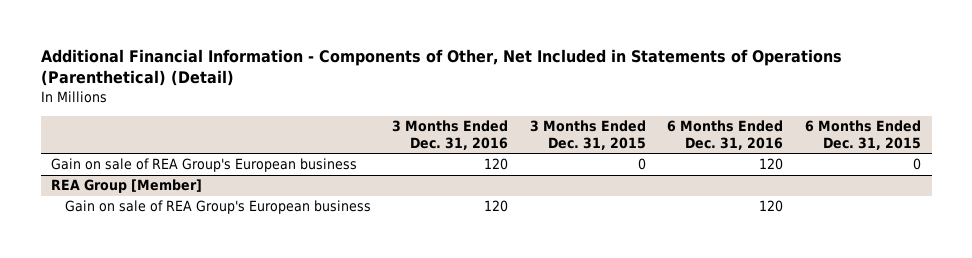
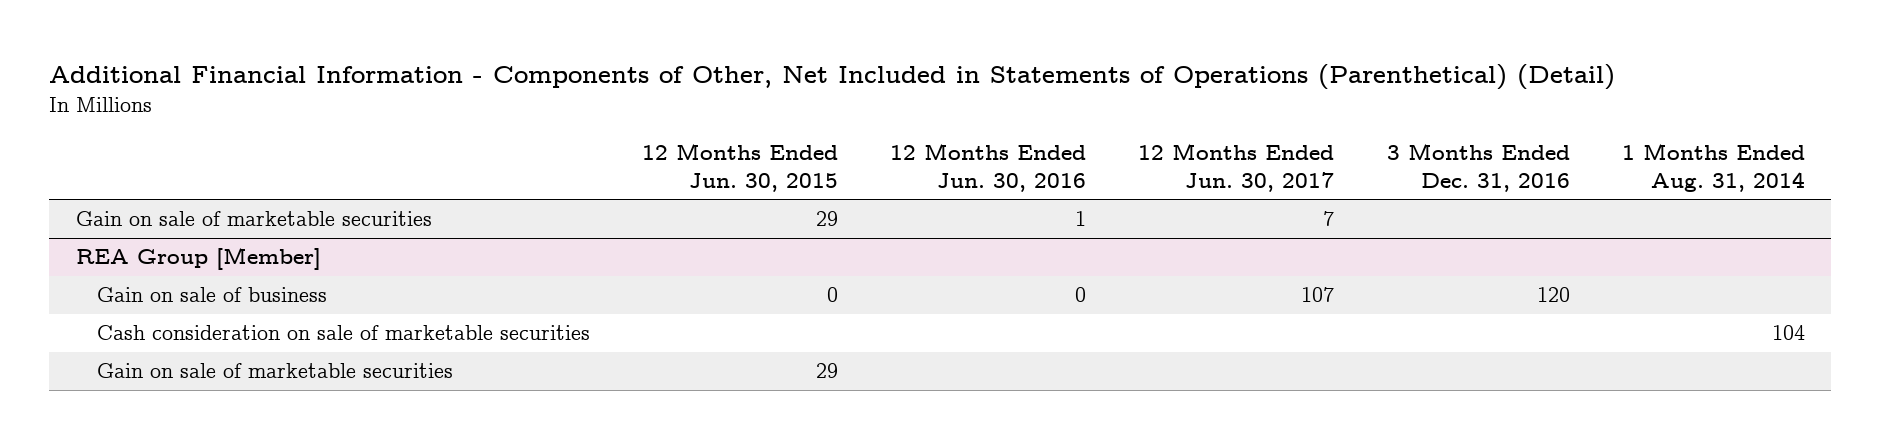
- | 3 Months Ended Dec. 31, 2016 | 3 Months Ended Dec. 31, 2015 | 6 Months Ended Dec. 31, 2016 | 6 Months Ended Dec. 31, 2015
+ | 12 Months Ended Jun. 30, 2015 | 12 Months Ended Jun. 30, 2016 | 12 Months Ended Jun. 30, 2017 | 3 Months Ended Dec. 31, 2016 | 1 Months Ended Aug. 31, 2014
- Gain on sale of REA Group's European business | 120 | 0 | 120 | 0
+ Gain on sale of marketable securities | 29 | 1 | 7 | |
@ REA Group [Member]
- Gain on sale of REA Group's European business | 120 | | 120 |
+ Gain on sale of business | 0 | 0 | 107 | 120 |
+ Cash consideration on sale of marketable securities | | | | | 104
+ Gain on sale of marketable securities | 29 | | | |

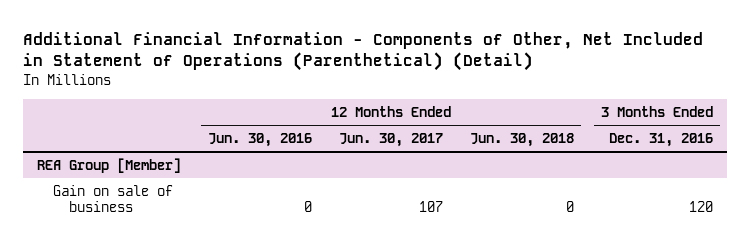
- Additional Financial Information - Components of Other, Net Included in Statements of Operations (Parenthetical) (Detail)
+ Additional Financial Information - Components of Other, Net Included in Statement of Operations (Parenthetical) (Detail)
- | 12 Months Ended Jun. 30, 2015 | 12 Months Ended Jun. 30, 2016 | 12 Months Ended Jun. 30, 2017 | 3 Months Ended Dec. 31, 2016 | 1 Months Ended Aug. 31, 2014
+ | 12 Months Ended Jun. 30, 2016 | 12 Months Ended Jun. 30, 2017 | 12 Months Ended Jun. 30, 2018 | 3 Months Ended Dec. 31, 2016
- Gain on sale of marketable securities | 29 | 1 | 7 | |
@ REA Group [Member]
- Cash consideration on sale of marketable securities | | | | | 104
- Gain on sale of marketable securities | 29 | | | |

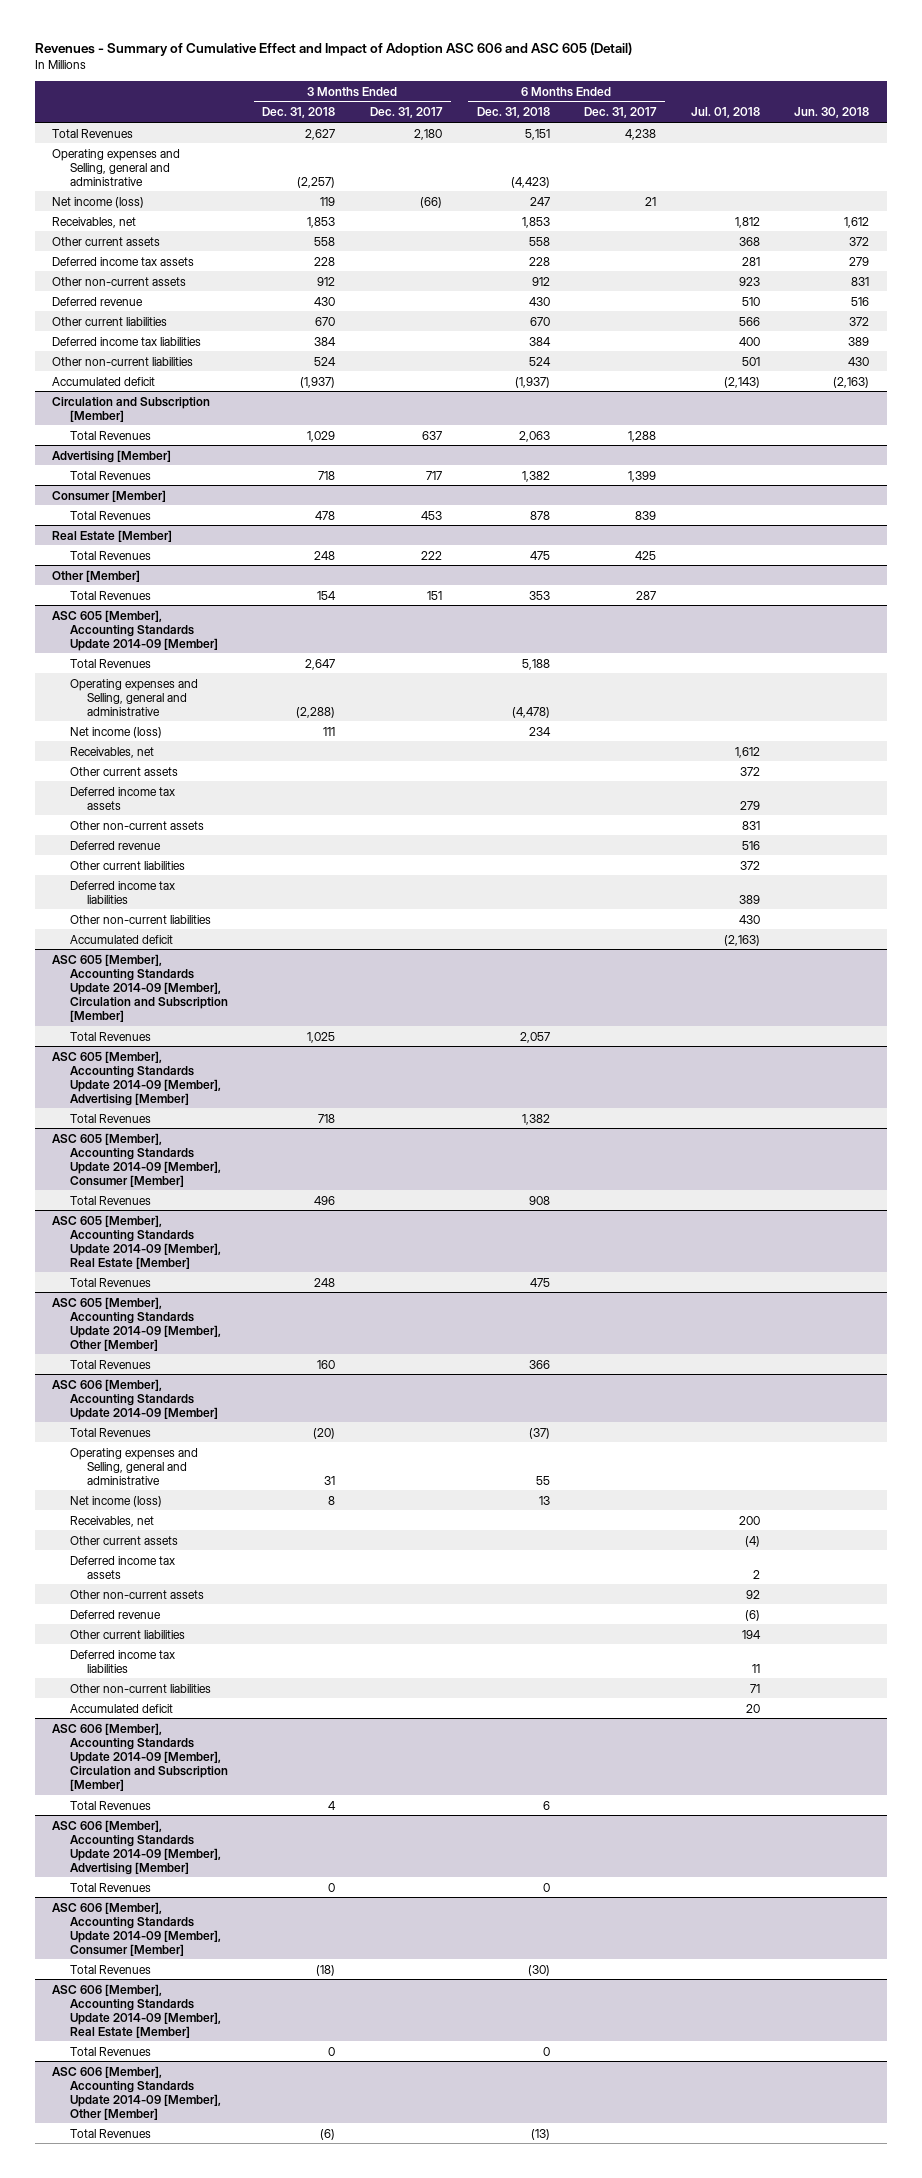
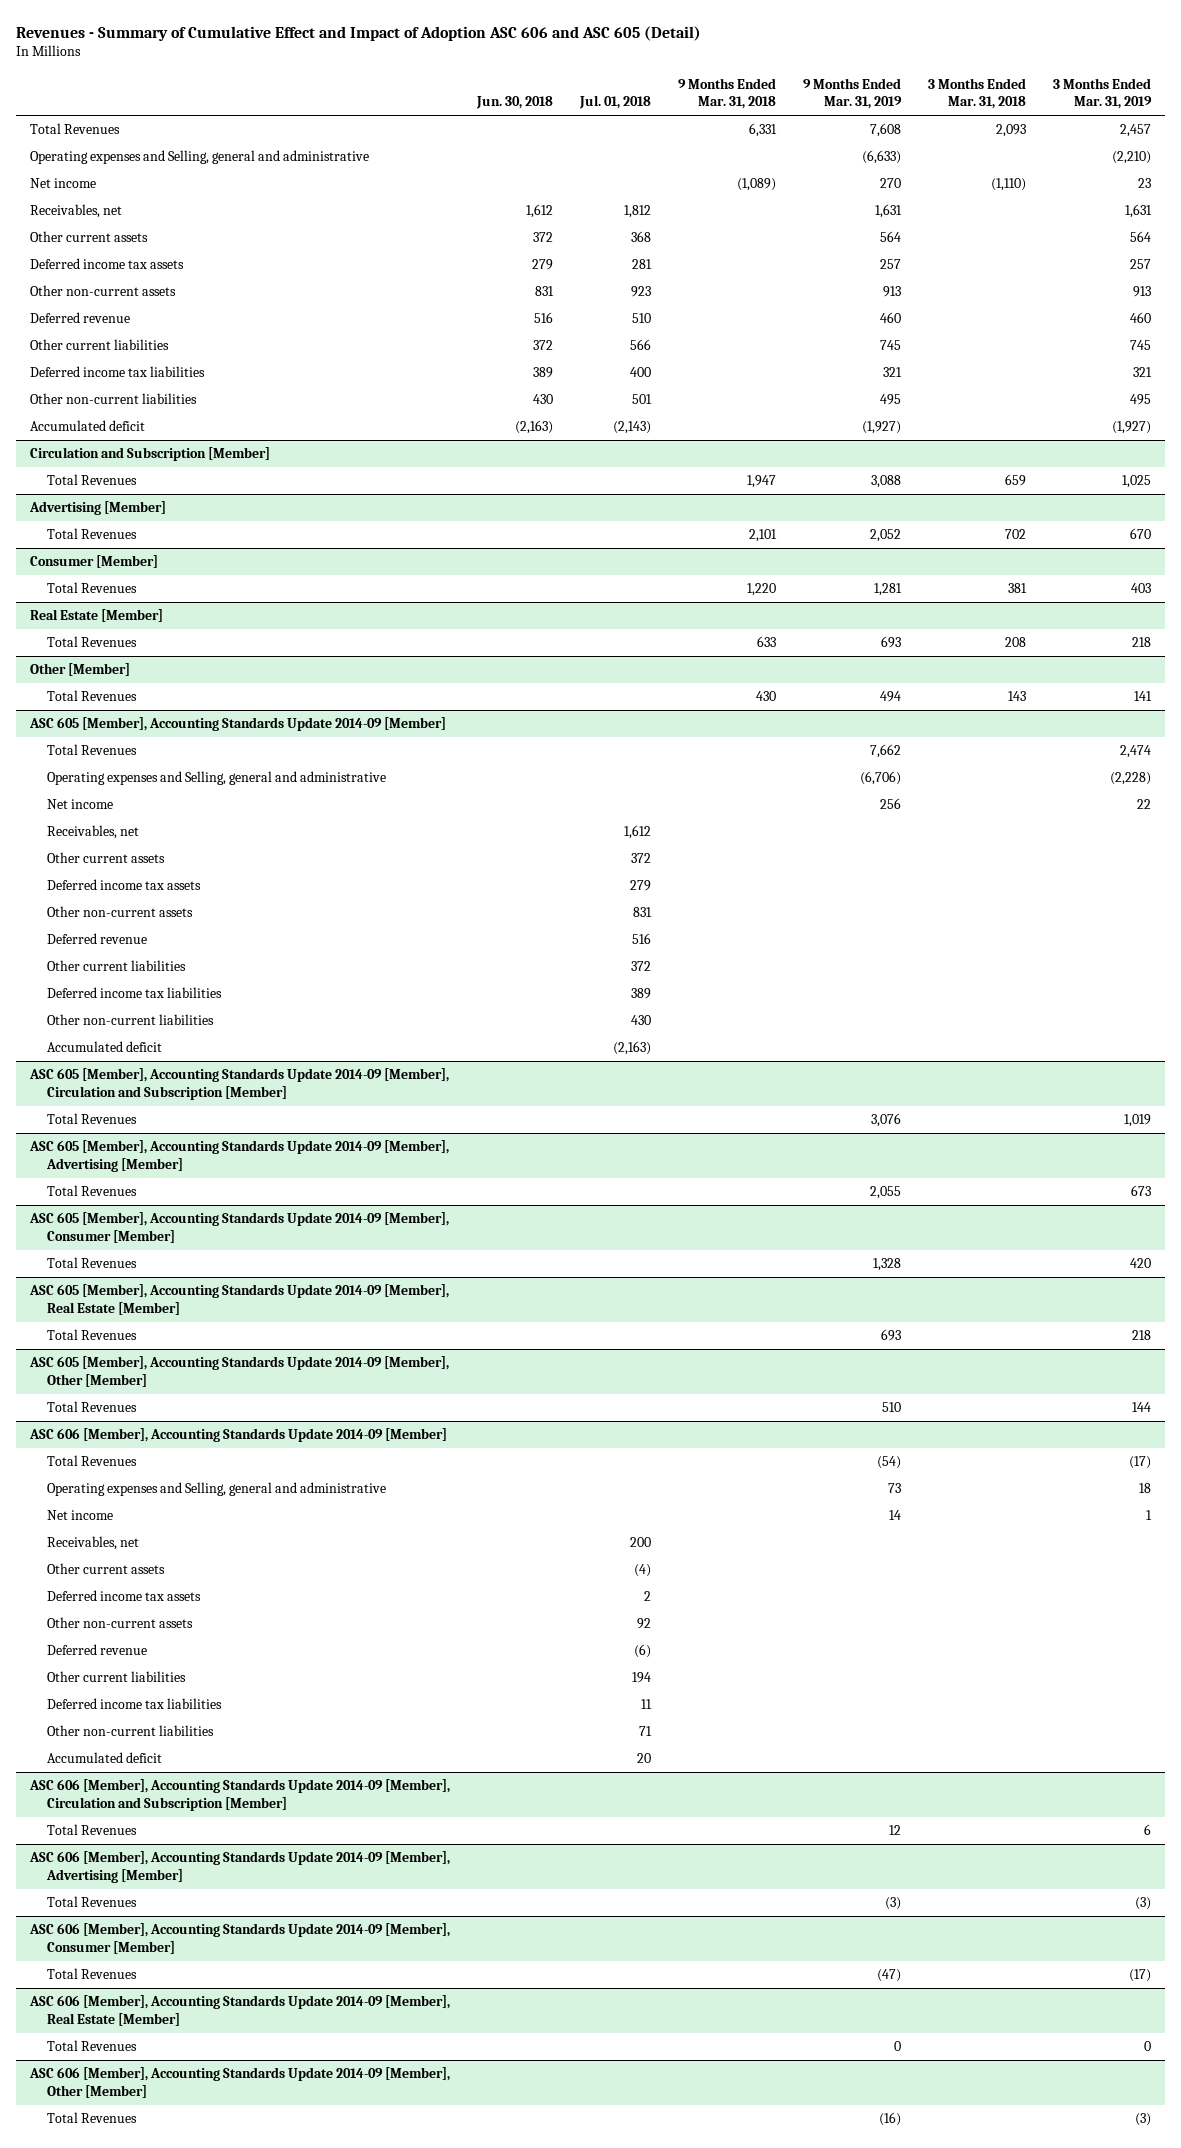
- | 3 Months Ended Dec. 31, 2018 | 3 Months Ended Dec. 31, 2017 | 6 Months Ended Dec. 31, 2018 | 6 Months Ended Dec. 31, 2017 | Jul. 01, 2018 | Jun. 30, 2018
+ | Jun. 30, 2018 | Jul. 01, 2018 | 9 Months Ended Mar. 31, 2018 | 9 Months Ended Mar. 31, 2019 | 3 Months Ended Mar. 31, 2018 | 3 Months Ended Mar. 31, 2019
- Net income (loss) | 119 | (66) | 247 | 21 | |
+ Net income | | | (1,089) | 270 | (1,110) | 23
@ ASC 605 [Member], Accounting Standards Update 2014-09 [Member]
- Net income (loss) | 111 | | 234 | | |
+ Net income | | | | 256 | | 22
@ ASC 606 [Member], Accounting Standards Update 2014-09 [Member]
- Net income (loss) | 8 | | 13 | | |
+ Net income | | | | 14 | | 1

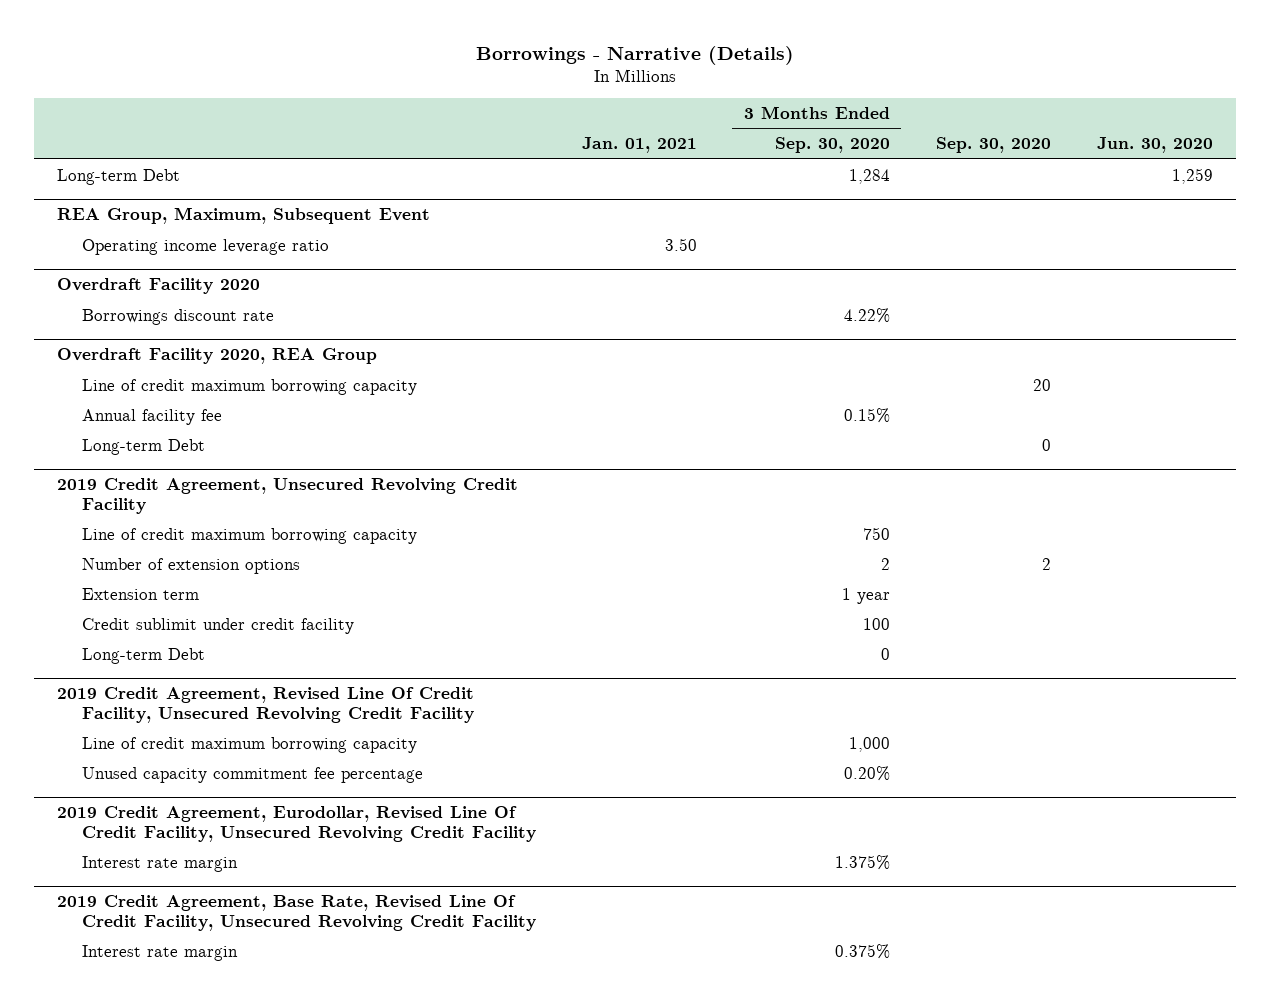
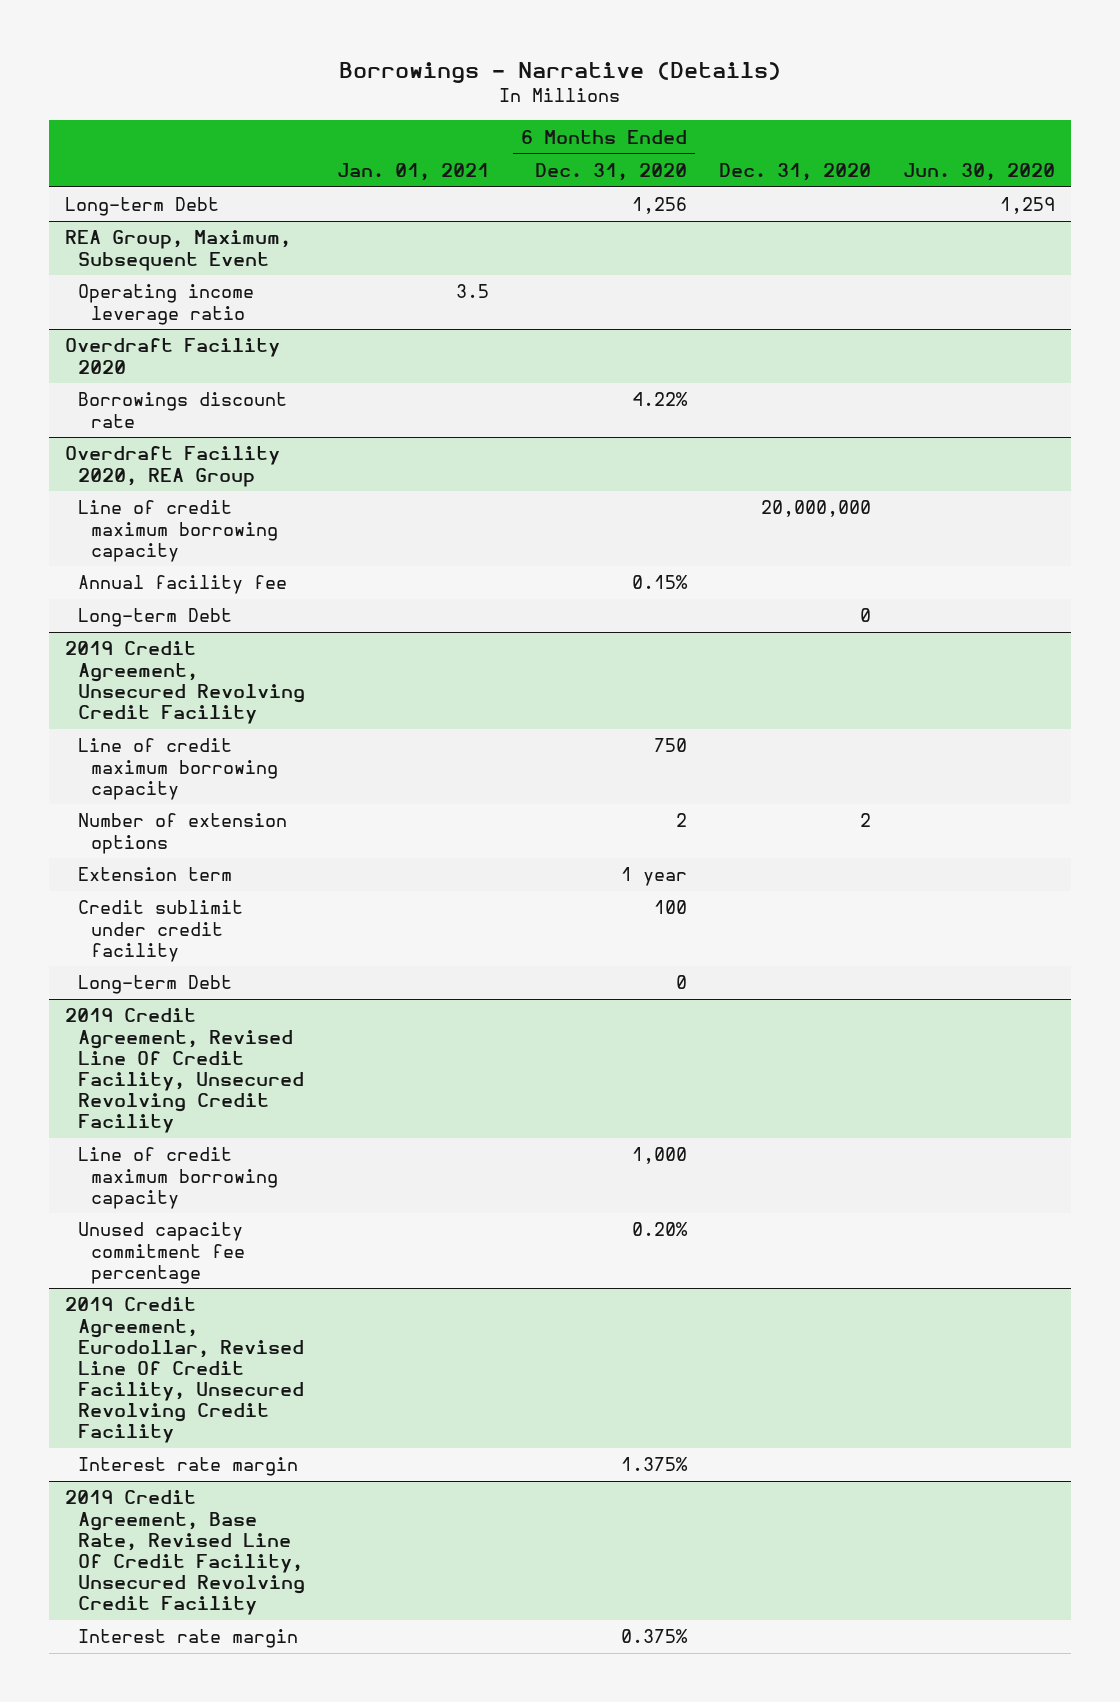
- | Jan. 01, 2021 | 3 Months Ended Sep. 30, 2020 | Sep. 30, 2020 | Jun. 30, 2020
+ | Jan. 01, 2021 | 6 Months Ended Dec. 31, 2020 | Dec. 31, 2020 | Jun. 30, 2020
@ REA Group, Maximum, Subsequent Event
- Operating income leverage ratio | 3.50 | | |
+ Operating income leverage ratio | 3.5 | | |

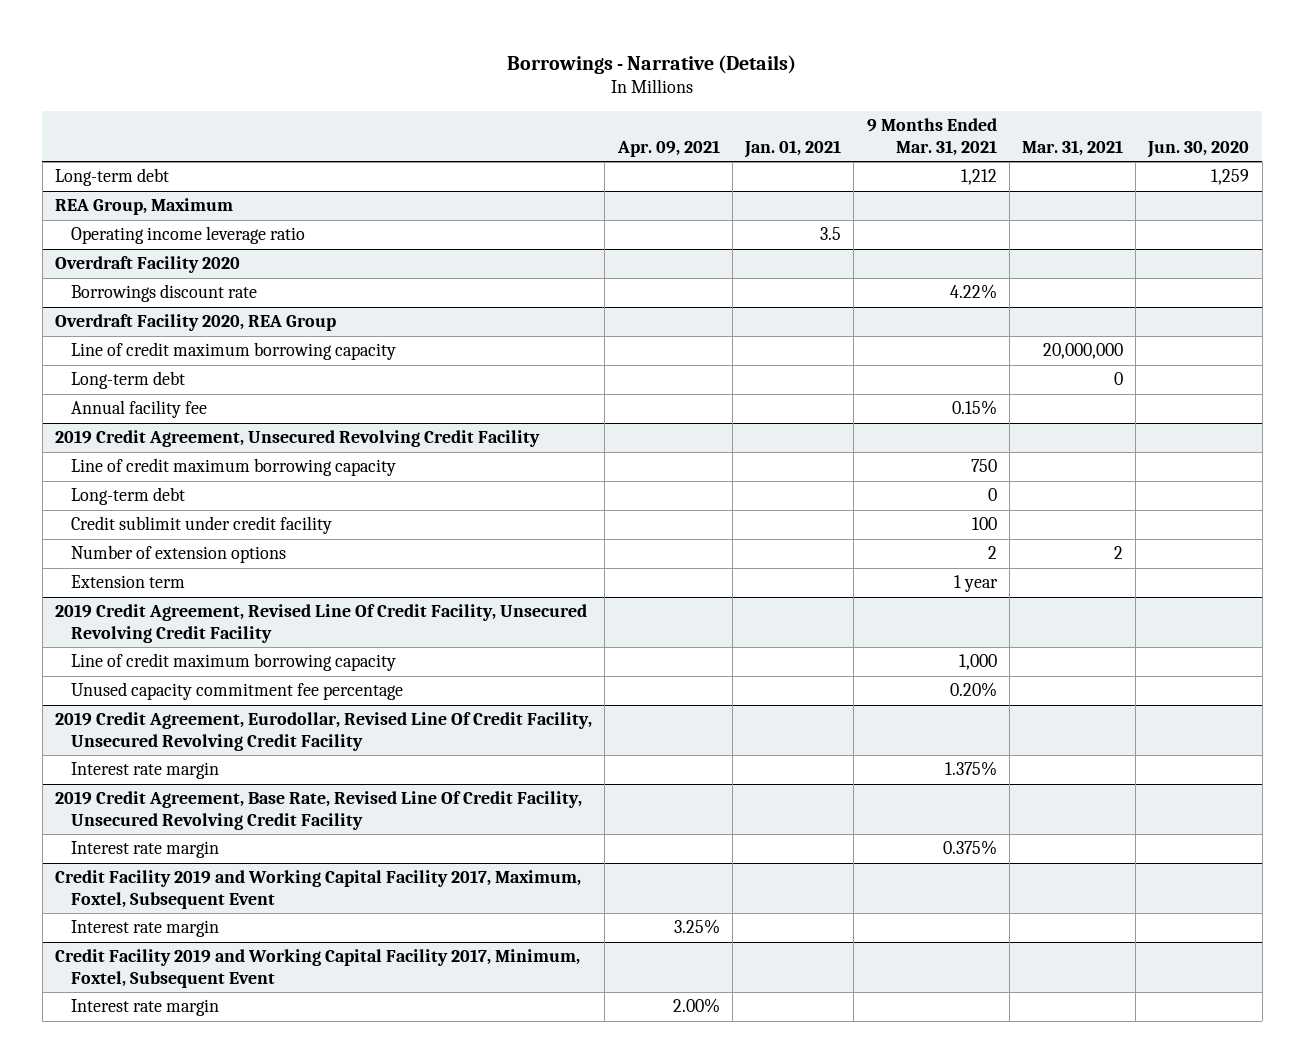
- | Jan. 01, 2021 | 6 Months Ended Dec. 31, 2020 | Dec. 31, 2020 | Jun. 30, 2020
+ | Apr. 09, 2021 | Jan. 01, 2021 | 9 Months Ended Mar. 31, 2021 | Mar. 31, 2021 | Jun. 30, 2020
- Long-term Debt | | 1,256 | | 1,259
- REA Group, Maximum, Subsequent Event
+ Long-term debt | | | 1,212 | | 1,259
+ REA Group, Maximum
@ Overdraft Facility 2020, REA Group
+ Long-term debt | | | | 0 |
- Long-term Debt | | | 0 |
@ 2019 Credit Agreement, Unsecured Revolving Credit Facility
+ Long-term debt | | | 0 | |
moved up: Credit sublimit under credit facility | | | 100 | |
- Long-term Debt | | 0 | |
+ Credit Facility 2019 and Working Capital Facility 2017, Maximum, Foxtel, Subsequent Event
+ Interest rate margin | 3.25% | | | |
+ Credit Facility 2019 and Working Capital Facility 2017, Minimum, Foxtel, Subsequent Event
+ Interest rate margin | 2.00% | | | |

